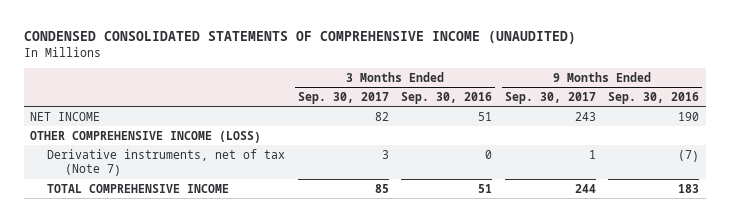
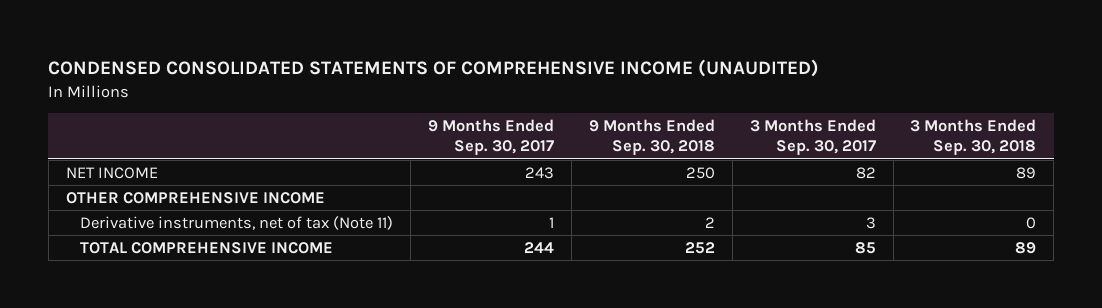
- | 3 Months Ended Sep. 30, 2017 | 3 Months Ended Sep. 30, 2016 | 9 Months Ended Sep. 30, 2017 | 9 Months Ended Sep. 30, 2016
+ | 9 Months Ended Sep. 30, 2017 | 9 Months Ended Sep. 30, 2018 | 3 Months Ended Sep. 30, 2017 | 3 Months Ended Sep. 30, 2018
- OTHER COMPREHENSIVE INCOME (LOSS)
- Derivative instruments, net of tax (Note 7) | 3 | 0 | 1 | (7)
+ OTHER COMPREHENSIVE INCOME
+ Derivative instruments, net of tax (Note 11) | 1 | 2 | 3 | 0

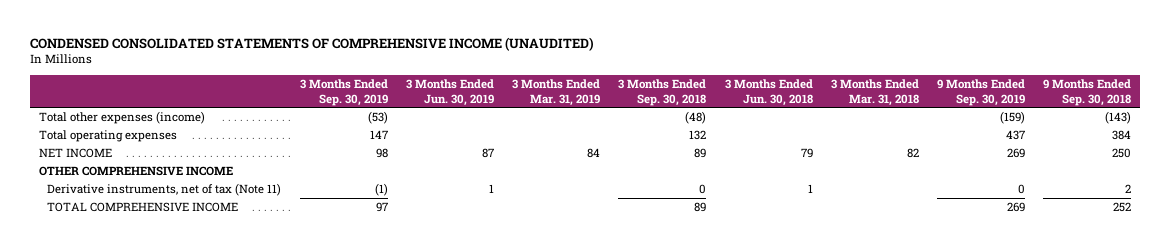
- | 9 Months Ended Sep. 30, 2017 | 9 Months Ended Sep. 30, 2018 | 3 Months Ended Sep. 30, 2017 | 3 Months Ended Sep. 30, 2018
+ | 3 Months Ended Sep. 30, 2019 | 3 Months Ended Jun. 30, 2019 | 3 Months Ended Mar. 31, 2019 | 3 Months Ended Sep. 30, 2018 | 3 Months Ended Jun. 30, 2018 | 3 Months Ended Mar. 31, 2018 | 9 Months Ended Sep. 30, 2019 | 9 Months Ended Sep. 30, 2018
+ Total other expenses (income) | (53) | | | (48) | | | (159) | (143)
+ Total operating expenses | 147 | | | 132 | | | 437 | 384

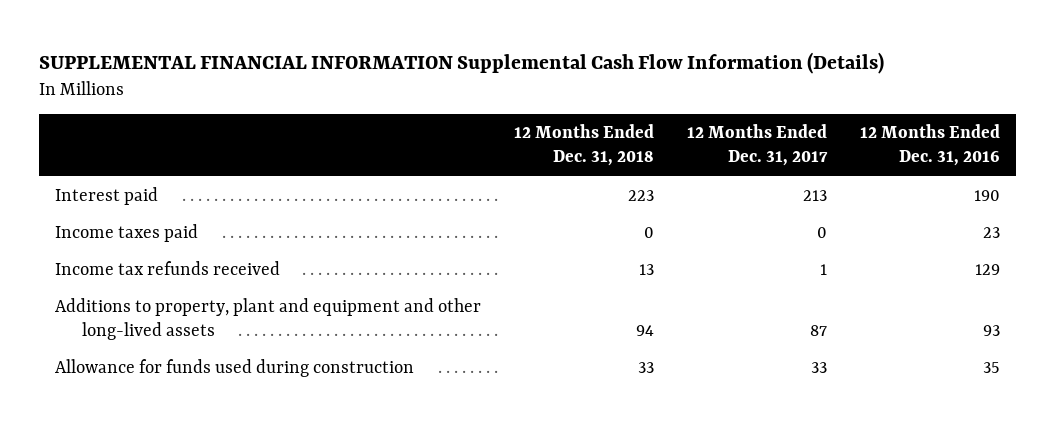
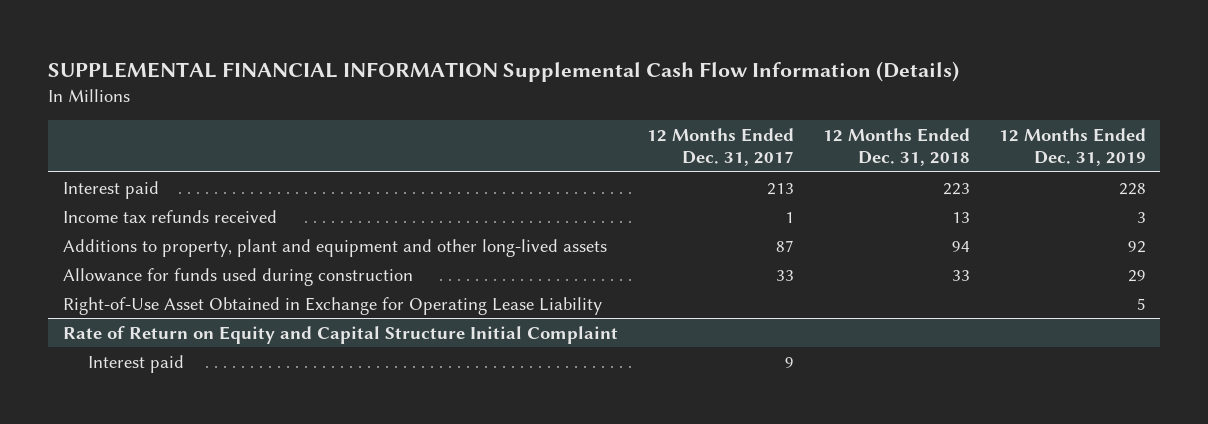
- | 12 Months Ended Dec. 31, 2018 | 12 Months Ended Dec. 31, 2017 | 12 Months Ended Dec. 31, 2016
+ | 12 Months Ended Dec. 31, 2017 | 12 Months Ended Dec. 31, 2018 | 12 Months Ended Dec. 31, 2019
- Income taxes paid | 0 | 0 | 23
+ Right-of-Use Asset Obtained in Exchange for Operating Lease Liability | | | 5
+ Rate of Return on Equity and Capital Structure Initial Complaint
+ Interest paid | 9 | |

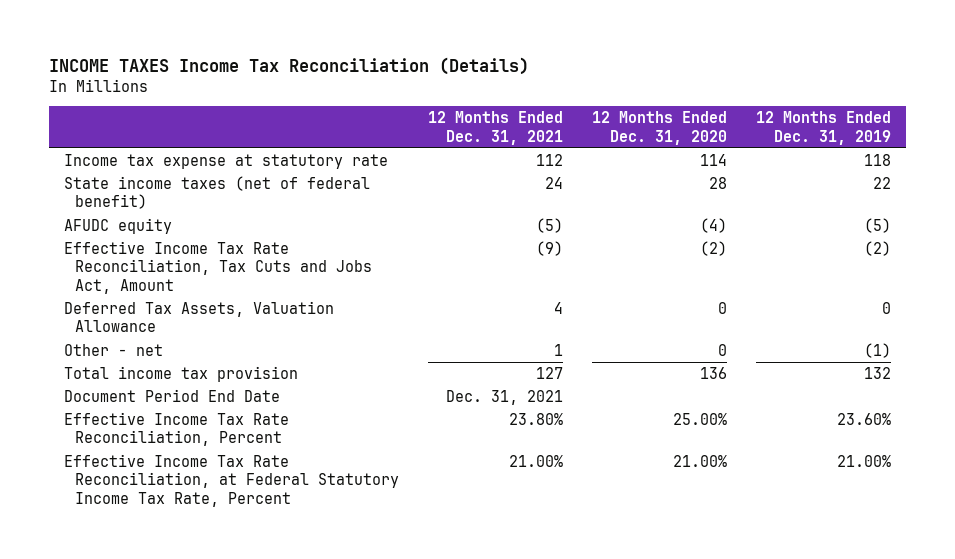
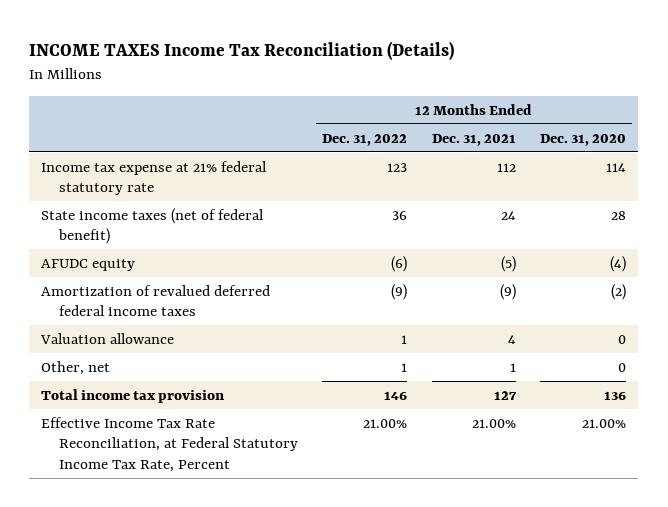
- | 12 Months Ended Dec. 31, 2021 | 12 Months Ended Dec. 31, 2020 | 12 Months Ended Dec. 31, 2019
+ | 12 Months Ended Dec. 31, 2022 | 12 Months Ended Dec. 31, 2021 | 12 Months Ended Dec. 31, 2020
- Income tax expense at statutory rate | 112 | 114 | 118
+ Income tax expense at 21% federal statutory rate | 123 | 112 | 114
- Effective Income Tax Rate Reconciliation, Tax Cuts and Jobs Act, Amount | (9) | (2) | (2)
- Deferred Tax Assets, Valuation Allowance | 4 | 0 | 0
- Other - net | 1 | 0 | (1)
+ Amortization of revalued deferred federal income taxes | (9) | (9) | (2)
+ Valuation allowance | 1 | 4 | 0
+ Other, net | 1 | 1 | 0
- Document Period End Date | Dec. 31, 2021 | |
- Effective Income Tax Rate Reconciliation, Percent | 23.80% | 25.00% | 23.60%

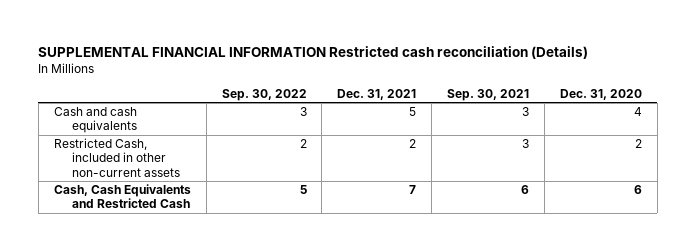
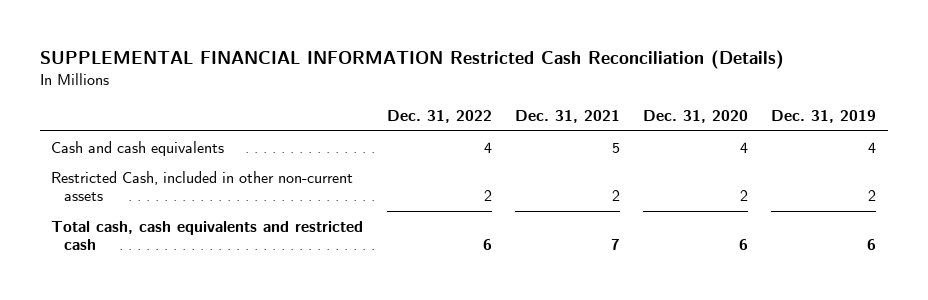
- SUPPLEMENTAL FINANCIAL INFORMATION Restricted cash reconciliation (Details)
+ SUPPLEMENTAL FINANCIAL INFORMATION Restricted Cash Reconciliation (Details)
- | Sep. 30, 2022 | Dec. 31, 2021 | Sep. 30, 2021 | Dec. 31, 2020
+ | Dec. 31, 2022 | Dec. 31, 2021 | Dec. 31, 2020 | Dec. 31, 2019
- Cash, Cash Equivalents and Restricted Cash | 5 | 7 | 6 | 6
+ Total cash, cash equivalents and restricted cash | 6 | 7 | 6 | 6

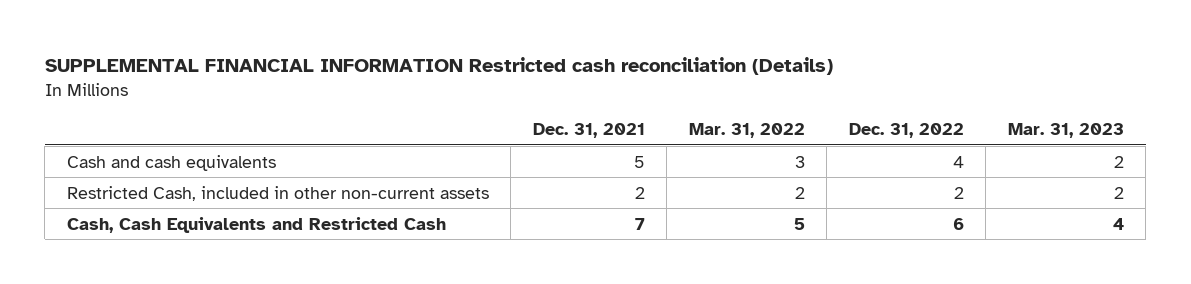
- SUPPLEMENTAL FINANCIAL INFORMATION Restricted Cash Reconciliation (Details)
+ SUPPLEMENTAL FINANCIAL INFORMATION Restricted cash reconciliation (Details)
- | Dec. 31, 2022 | Dec. 31, 2021 | Dec. 31, 2020 | Dec. 31, 2019
+ | Dec. 31, 2021 | Mar. 31, 2022 | Dec. 31, 2022 | Mar. 31, 2023
- Total cash, cash equivalents and restricted cash | 6 | 7 | 6 | 6
+ Cash, Cash Equivalents and Restricted Cash | 7 | 5 | 6 | 4

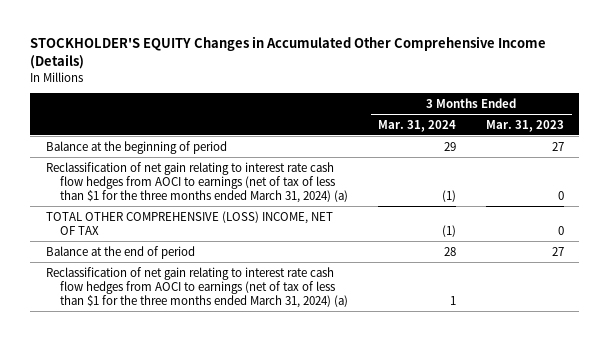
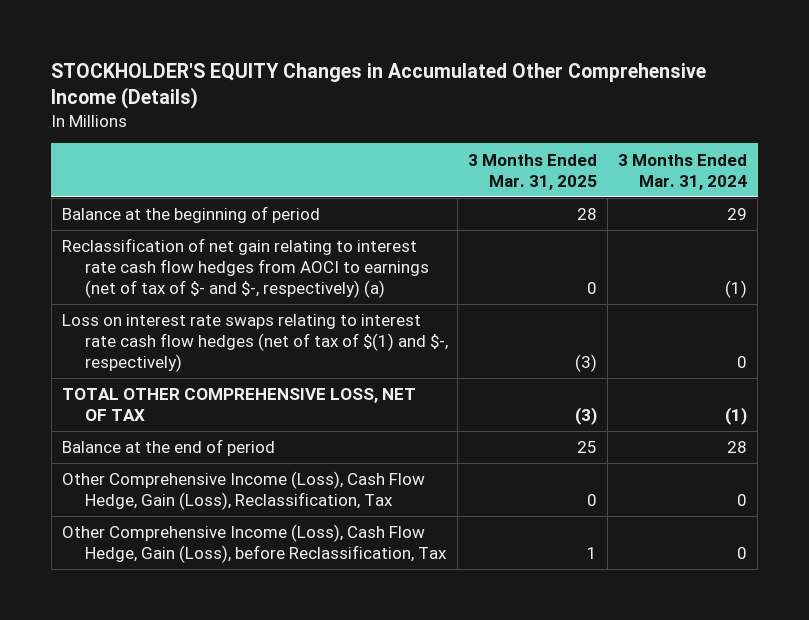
- | 3 Months Ended Mar. 31, 2024 | 3 Months Ended Mar. 31, 2023
+ | 3 Months Ended Mar. 31, 2025 | 3 Months Ended Mar. 31, 2024
- Reclassification of net gain relating to interest rate cash flow hedges from AOCI to earnings (net of tax of less than $1 for the three months ended March 31, 2024) (a) | (1) | 0
- TOTAL OTHER COMPREHENSIVE (LOSS) INCOME, NET OF TAX | (1) | 0
+ Reclassification of net gain relating to interest rate cash flow hedges from AOCI to earnings (net of tax of $- and $-, respectively) (a) | 0 | (1)
+ Loss on interest rate swaps relating to interest rate cash flow hedges (net of tax of $(1) and $-, respectively) | (3) | 0
+ TOTAL OTHER COMPREHENSIVE LOSS, NET OF TAX | (3) | (1)
- Reclassification of net gain relating to interest rate cash flow hedges from AOCI to earnings (net of tax of less than $1 for the three months ended March 31, 2024) (a) | 1 |
+ Other Comprehensive Income (Loss), Cash Flow Hedge, Gain (Loss), Reclassification, Tax | 0 | 0
+ Other Comprehensive Income (Loss), Cash Flow Hedge, Gain (Loss), before Reclassification, Tax | 1 | 0

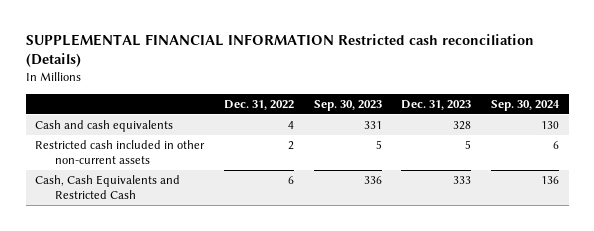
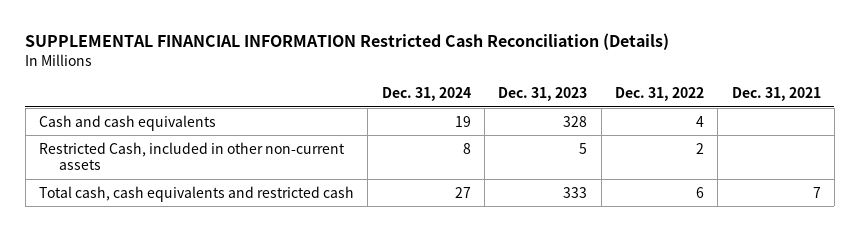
- SUPPLEMENTAL FINANCIAL INFORMATION Restricted cash reconciliation (Details)
+ SUPPLEMENTAL FINANCIAL INFORMATION Restricted Cash Reconciliation (Details)
- | Dec. 31, 2022 | Sep. 30, 2023 | Dec. 31, 2023 | Sep. 30, 2024
+ | Dec. 31, 2024 | Dec. 31, 2023 | Dec. 31, 2022 | Dec. 31, 2021
- Restricted cash included in other non-current assets | 2 | 5 | 5 | 6
- Cash, Cash Equivalents and Restricted Cash | 6 | 336 | 333 | 136
+ Restricted Cash, included in other non-current assets | 8 | 5 | 2 |
+ Total cash, cash equivalents and restricted cash | 27 | 333 | 6 | 7

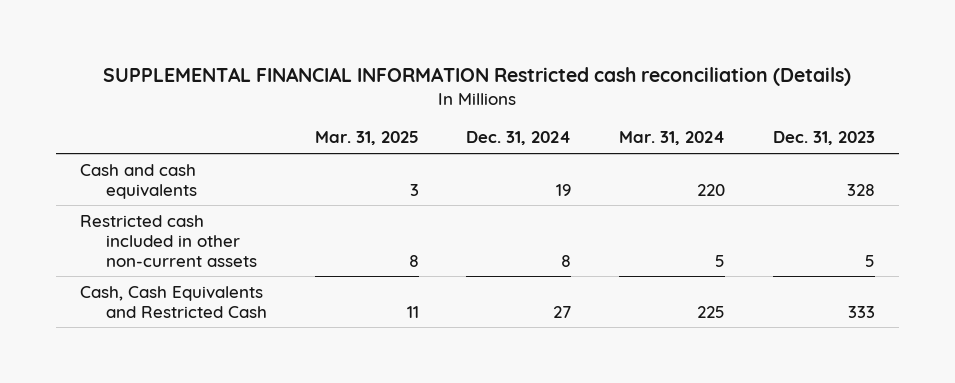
- SUPPLEMENTAL FINANCIAL INFORMATION Restricted Cash Reconciliation (Details)
+ SUPPLEMENTAL FINANCIAL INFORMATION Restricted cash reconciliation (Details)
- | Dec. 31, 2024 | Dec. 31, 2023 | Dec. 31, 2022 | Dec. 31, 2021
+ | Mar. 31, 2025 | Dec. 31, 2024 | Mar. 31, 2024 | Dec. 31, 2023
- Restricted Cash, included in other non-current assets | 8 | 5 | 2 |
- Total cash, cash equivalents and restricted cash | 27 | 333 | 6 | 7
+ Restricted cash included in other non-current assets | 8 | 8 | 5 | 5
+ Cash, Cash Equivalents and Restricted Cash | 11 | 27 | 225 | 333

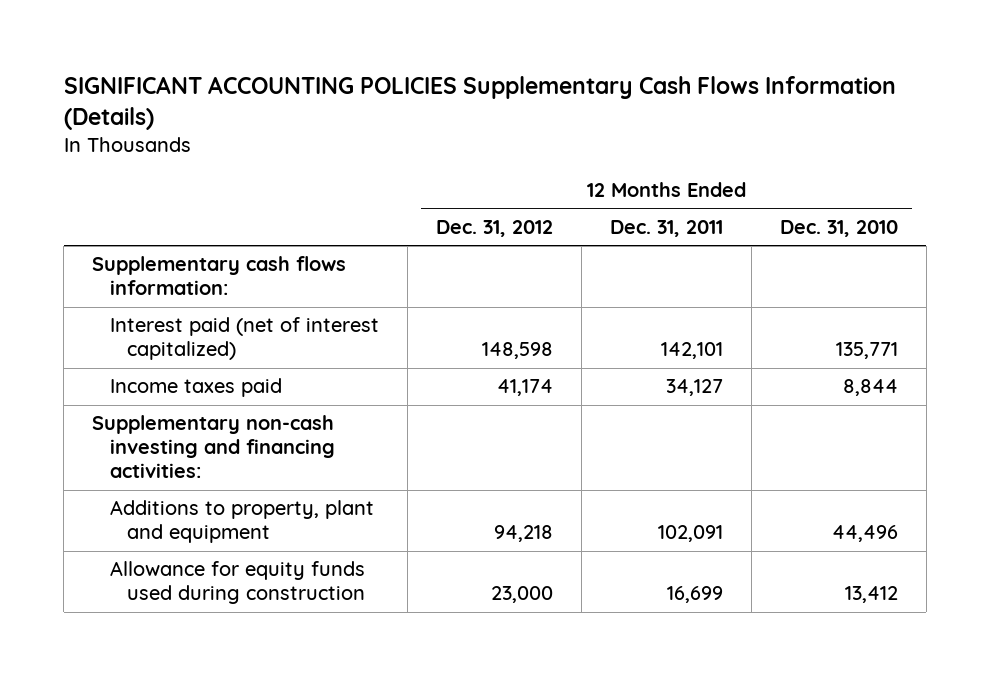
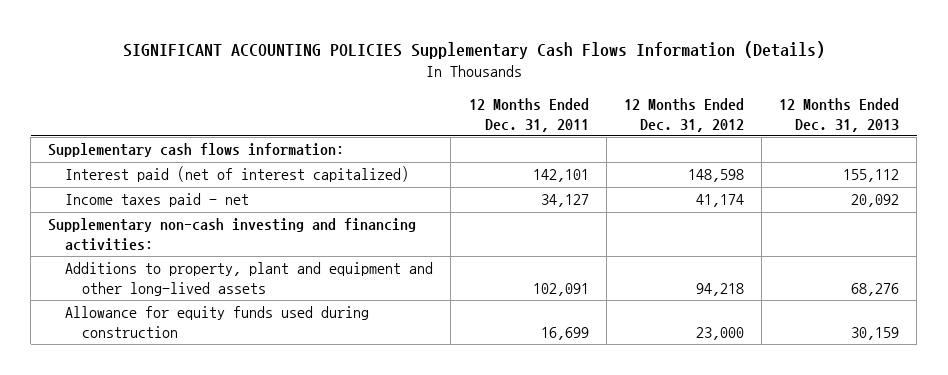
- | 12 Months Ended Dec. 31, 2012 | 12 Months Ended Dec. 31, 2011 | 12 Months Ended Dec. 31, 2010
+ | 12 Months Ended Dec. 31, 2011 | 12 Months Ended Dec. 31, 2012 | 12 Months Ended Dec. 31, 2013
- Income taxes paid | 41,174 | 34,127 | 8,844
+ Income taxes paid - net | 34,127 | 41,174 | 20,092
- Additions to property, plant and equipment | 94,218 | 102,091 | 44,496
+ Additions to property, plant and equipment and other long-lived assets | 102,091 | 94,218 | 68,276

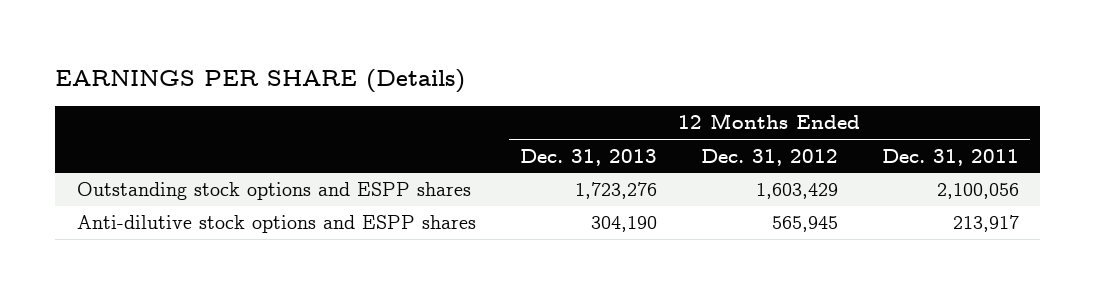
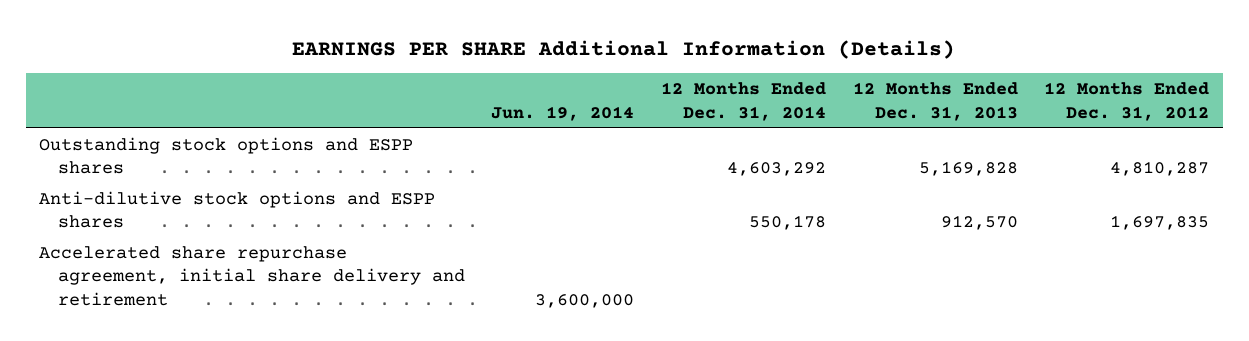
- EARNINGS PER SHARE (Details)
+ EARNINGS PER SHARE Additional Information (Details)
- | 12 Months Ended Dec. 31, 2013 | 12 Months Ended Dec. 31, 2012 | 12 Months Ended Dec. 31, 2011
+ | Jun. 19, 2014 | 12 Months Ended Dec. 31, 2014 | 12 Months Ended Dec. 31, 2013 | 12 Months Ended Dec. 31, 2012
- Outstanding stock options and ESPP shares | 1,723,276 | 1,603,429 | 2,100,056
- Anti-dilutive stock options and ESPP shares | 304,190 | 565,945 | 213,917
+ Outstanding stock options and ESPP shares | | 4,603,292 | 5,169,828 | 4,810,287
+ Anti-dilutive stock options and ESPP shares | | 550,178 | 912,570 | 1,697,835
+ Accelerated share repurchase agreement, initial share delivery and retirement | 3,600,000 | | |

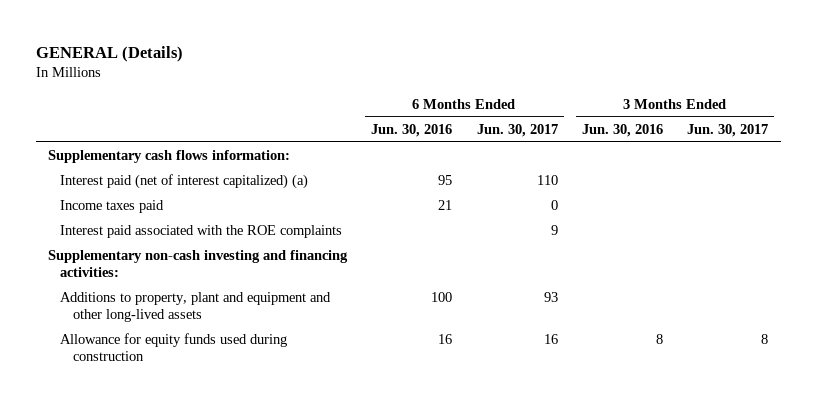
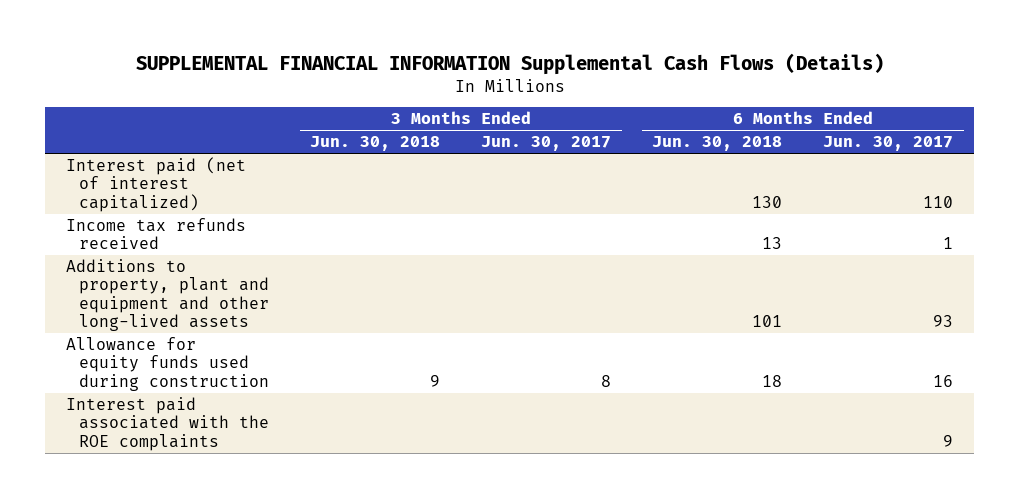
- GENERAL (Details)
+ SUPPLEMENTAL FINANCIAL INFORMATION Supplemental Cash Flows (Details)
- | 6 Months Ended Jun. 30, 2016 | 6 Months Ended Jun. 30, 2017 | 3 Months Ended Jun. 30, 2016 | 3 Months Ended Jun. 30, 2017
+ | 3 Months Ended Jun. 30, 2018 | 3 Months Ended Jun. 30, 2017 | 6 Months Ended Jun. 30, 2018 | 6 Months Ended Jun. 30, 2017
- Supplementary cash flows information:
- Interest paid (net of interest capitalized) (a) | 95 | 110 | |
- Income taxes paid | 21 | 0 | |
- Supplementary non-cash investing and financing activities:
+ Interest paid (net of interest capitalized) | | | 130 | 110
+ Income tax refunds received | | | 13 | 1
moved down: Interest paid associated with the ROE complaints | | | | 9

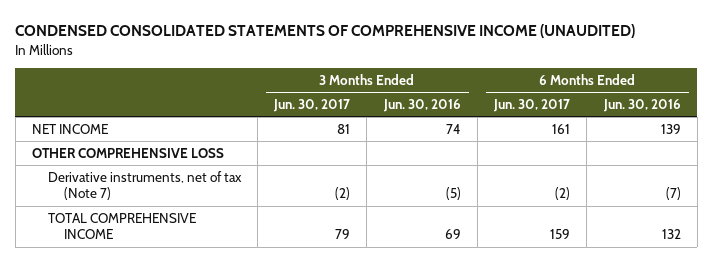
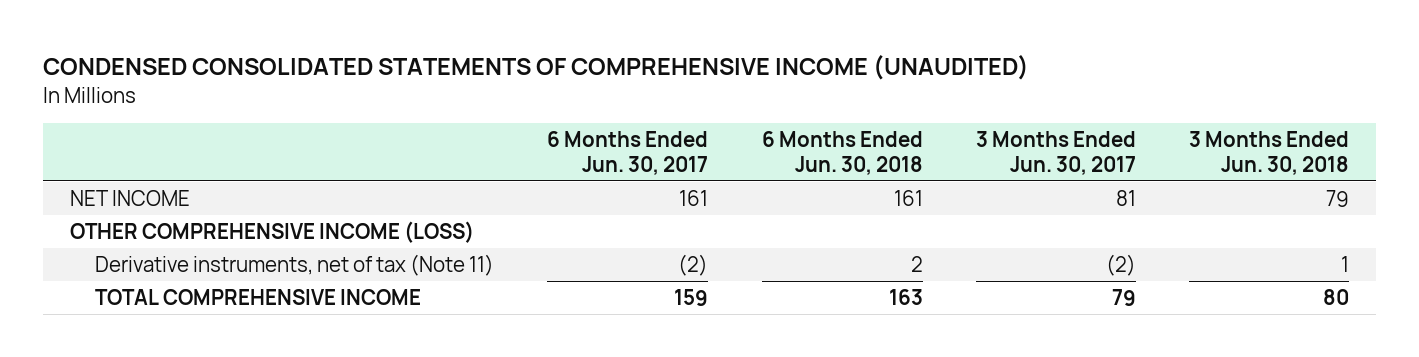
- | 3 Months Ended Jun. 30, 2017 | 3 Months Ended Jun. 30, 2016 | 6 Months Ended Jun. 30, 2017 | 6 Months Ended Jun. 30, 2016
+ | 6 Months Ended Jun. 30, 2017 | 6 Months Ended Jun. 30, 2018 | 3 Months Ended Jun. 30, 2017 | 3 Months Ended Jun. 30, 2018
- OTHER COMPREHENSIVE LOSS
- Derivative instruments, net of tax (Note 7) | (2) | (5) | (2) | (7)
+ OTHER COMPREHENSIVE INCOME (LOSS)
+ Derivative instruments, net of tax (Note 11) | (2) | 2 | (2) | 1

